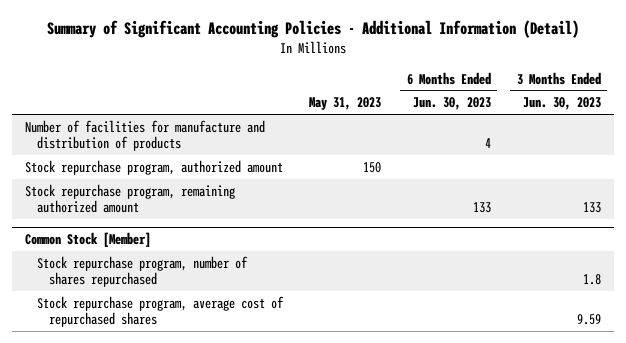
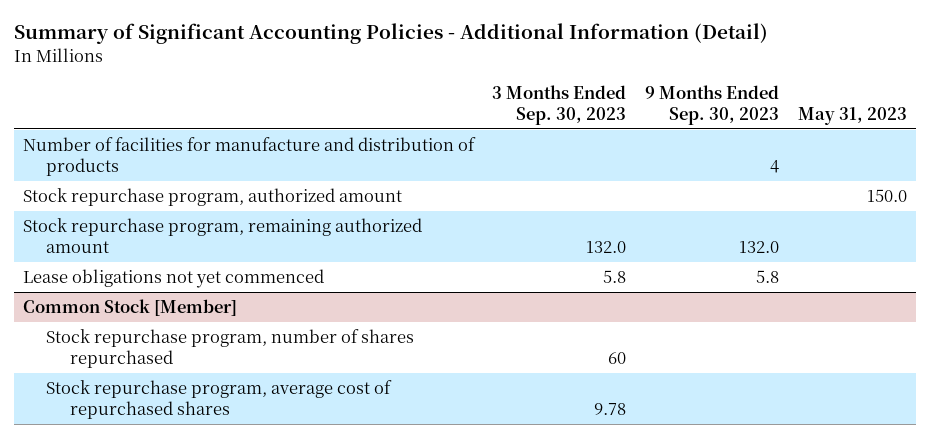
- | May 31, 2023 | 6 Months Ended Jun. 30, 2023 | 3 Months Ended Jun. 30, 2023
+ | 3 Months Ended Sep. 30, 2023 | 9 Months Ended Sep. 30, 2023 | May 31, 2023
- Stock repurchase program, authorized amount | 150 | |
+ Stock repurchase program, authorized amount | | | 150.0
+ Lease obligations not yet commenced | 5.8 | 5.8 |

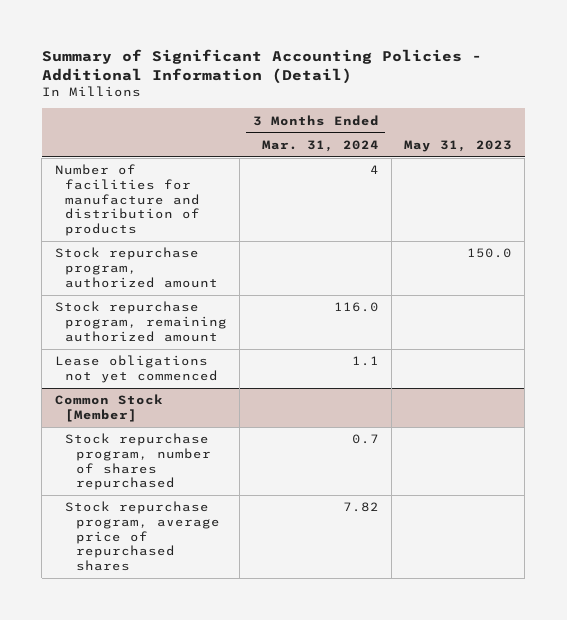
- | 3 Months Ended Sep. 30, 2023 | 9 Months Ended Sep. 30, 2023 | May 31, 2023
+ | 3 Months Ended Mar. 31, 2024 | May 31, 2023
@ Common Stock [Member]
- Stock repurchase program, average cost of repurchased shares | 9.78 | |
+ Stock repurchase program, average price of repurchased shares | 7.82 |

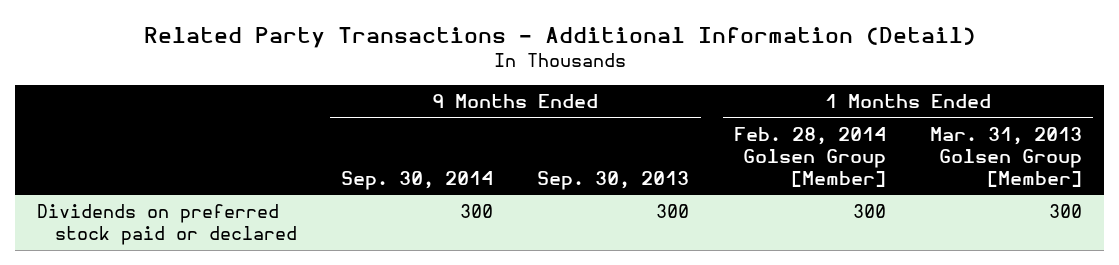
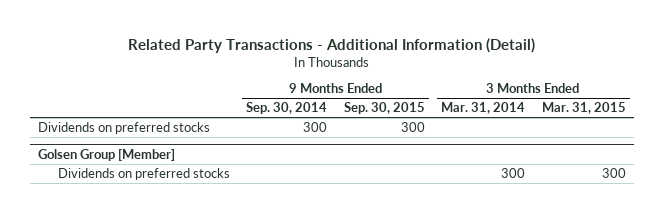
- | 9 Months Ended Sep. 30, 2014 | 9 Months Ended Sep. 30, 2013 | 1 Months Ended Feb. 28, 2014 Golsen Group [Member] | 1 Months Ended Mar. 31, 2013 Golsen Group [Member]
+ | 9 Months Ended Sep. 30, 2014 | 9 Months Ended Sep. 30, 2015 | 3 Months Ended Mar. 31, 2014 | 3 Months Ended Mar. 31, 2015
- Dividends on preferred stock paid or declared | 300 | 300 | 300 | 300
+ Dividends on preferred stocks | 300 | 300 | |
+ Golsen Group [Member]
+ Dividends on preferred stocks | | | 300 | 300

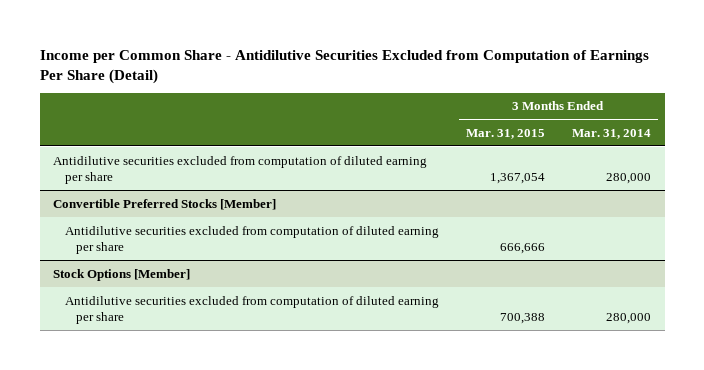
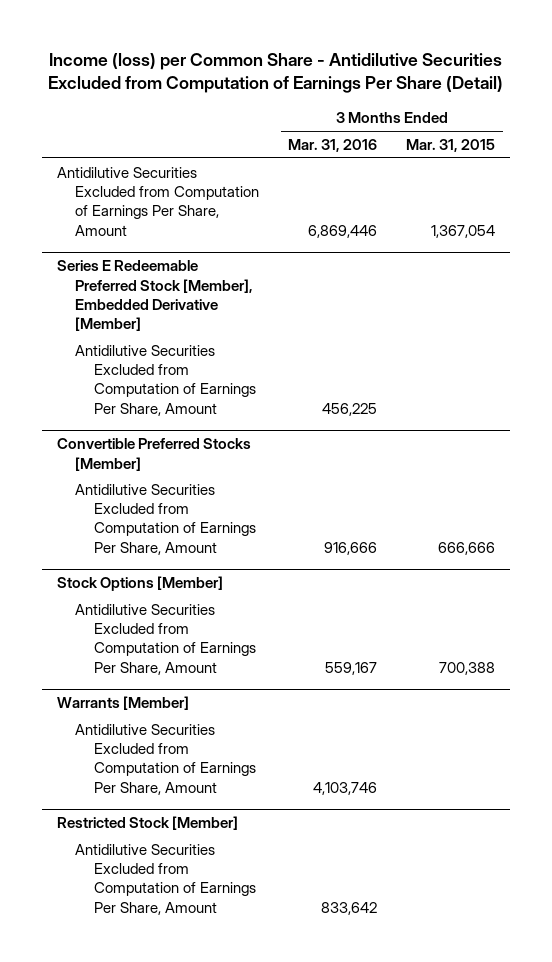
- Income per Common Share - Antidilutive Securities Excluded from Computation of Earnings Per Share (Detail)
+ Income (loss) per Common Share - Antidilutive Securities Excluded from Computation of Earnings Per Share (Detail)
- | 3 Months Ended Mar. 31, 2015 | 3 Months Ended Mar. 31, 2014
+ | 3 Months Ended Mar. 31, 2016 | 3 Months Ended Mar. 31, 2015
- Antidilutive securities excluded from computation of diluted earning per share | 1,367,054 | 280,000
+ Antidilutive Securities Excluded from Computation of Earnings Per Share, Amount | 6,869,446 | 1,367,054
+ Series E Redeemable Preferred Stock [Member], Embedded Derivative [Member]
+ Antidilutive Securities Excluded from Computation of Earnings Per Share, Amount | 456,225 |
@ Convertible Preferred Stocks [Member]
- Antidilutive securities excluded from computation of diluted earning per share | 666,666 |
+ Antidilutive Securities Excluded from Computation of Earnings Per Share, Amount | 916,666 | 666,666
@ Stock Options [Member]
- Antidilutive securities excluded from computation of diluted earning per share | 700,388 | 280,000
+ Antidilutive Securities Excluded from Computation of Earnings Per Share, Amount | 559,167 | 700,388
+ Warrants [Member]
+ Antidilutive Securities Excluded from Computation of Earnings Per Share, Amount | 4,103,746 |
+ Restricted Stock [Member]
+ Antidilutive Securities Excluded from Computation of Earnings Per Share, Amount | 833,642 |

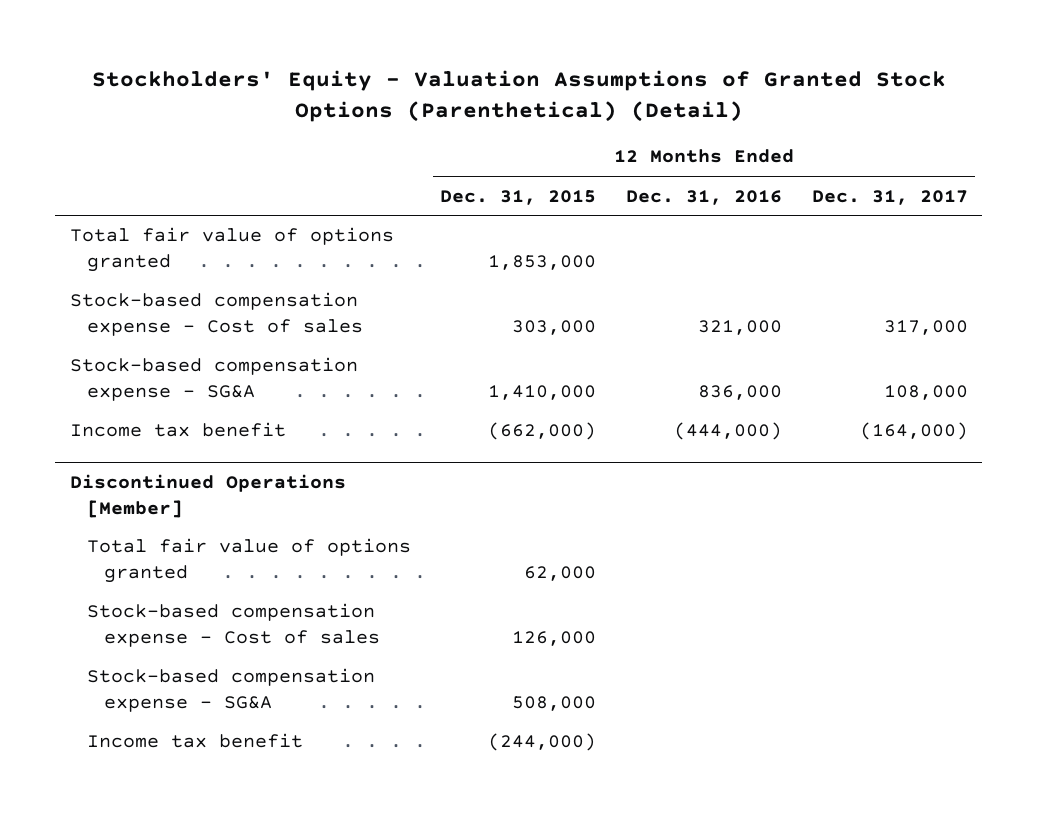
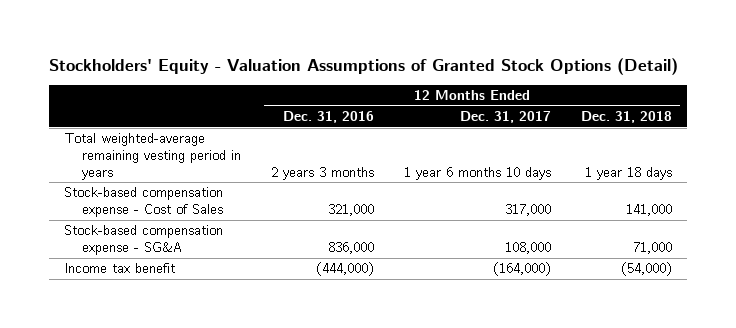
- Stockholders' Equity - Valuation Assumptions of Granted Stock Options (Parenthetical) (Detail)
+ Stockholders' Equity - Valuation Assumptions of Granted Stock Options (Detail)
- | 12 Months Ended Dec. 31, 2015 | 12 Months Ended Dec. 31, 2016 | 12 Months Ended Dec. 31, 2017
+ | 12 Months Ended Dec. 31, 2016 | 12 Months Ended Dec. 31, 2017 | 12 Months Ended Dec. 31, 2018
- Total fair value of options granted | 1,853,000 | |
- Stock-based compensation expense - Cost of sales | 303,000 | 321,000 | 317,000
+ Total weighted-average remaining vesting period in years | 2 years 3 months | 1 year 6 months 10 days | 1 year 18 days
+ Stock-based compensation expense - Cost of Sales | 321,000 | 317,000 | 141,000
- Discontinued Operations [Member]
- Total fair value of options granted | 62,000 | |
- Stock-based compensation expense - Cost of sales | 126,000 | |
- Stock-based compensation expense - SG&A | 508,000 | |
- Income tax benefit | (244,000) | |

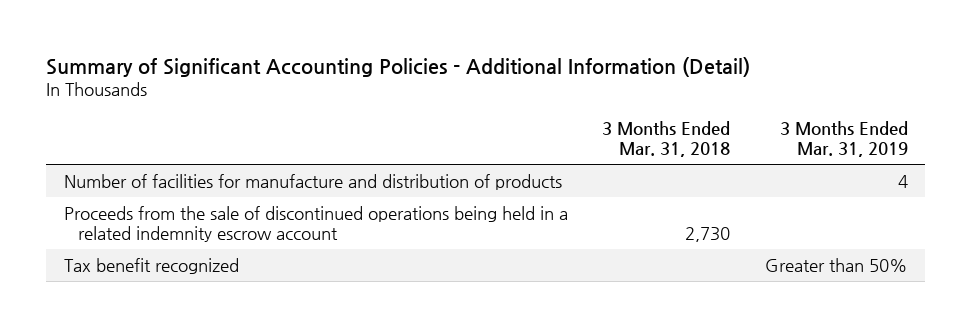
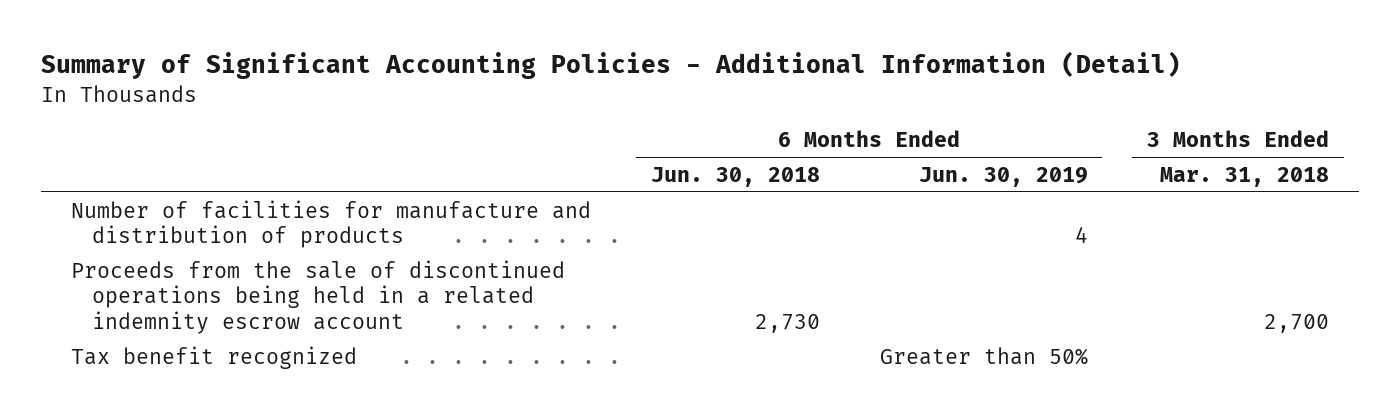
- | 3 Months Ended Mar. 31, 2018 | 3 Months Ended Mar. 31, 2019
+ | 6 Months Ended Jun. 30, 2018 | 6 Months Ended Jun. 30, 2019 | 3 Months Ended Mar. 31, 2018
- Proceeds from the sale of discontinued operations being held in a related indemnity escrow account | 2,730 |
+ Proceeds from the sale of discontinued operations being held in a related indemnity escrow account | 2,730 | | 2,700

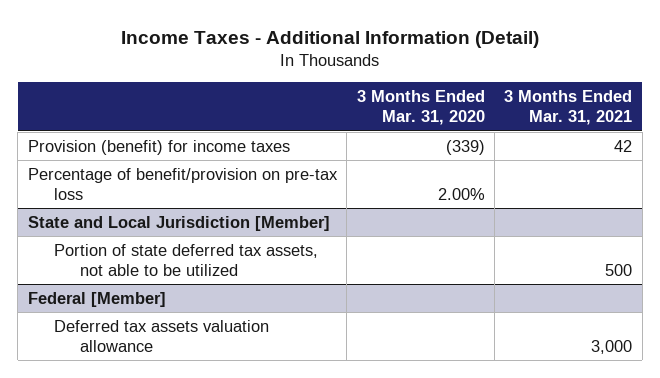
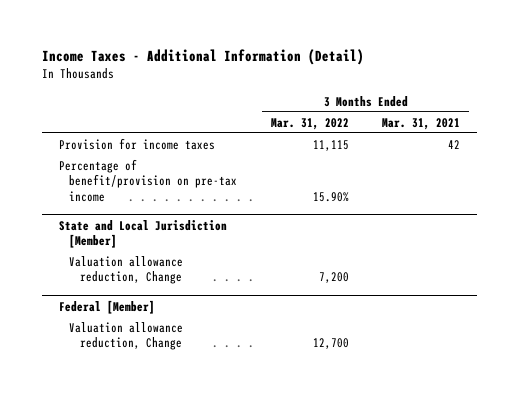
- | 3 Months Ended Mar. 31, 2020 | 3 Months Ended Mar. 31, 2021
+ | 3 Months Ended Mar. 31, 2022 | 3 Months Ended Mar. 31, 2021
- Provision (benefit) for income taxes | (339) | 42
- Percentage of benefit/provision on pre-tax loss | 2.00% |
+ Provision for income taxes | 11,115 | 42
+ Percentage of benefit/provision on pre-tax income | 15.90% |
@ State and Local Jurisdiction [Member]
- Portion of state deferred tax assets, not able to be utilized | | 500
+ Valuation allowance reduction, Change | 7,200 |
@ Federal [Member]
- Deferred tax assets valuation allowance | | 3,000
+ Valuation allowance reduction, Change | 12,700 |

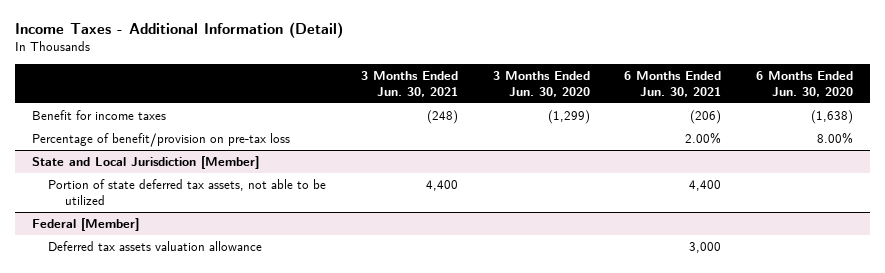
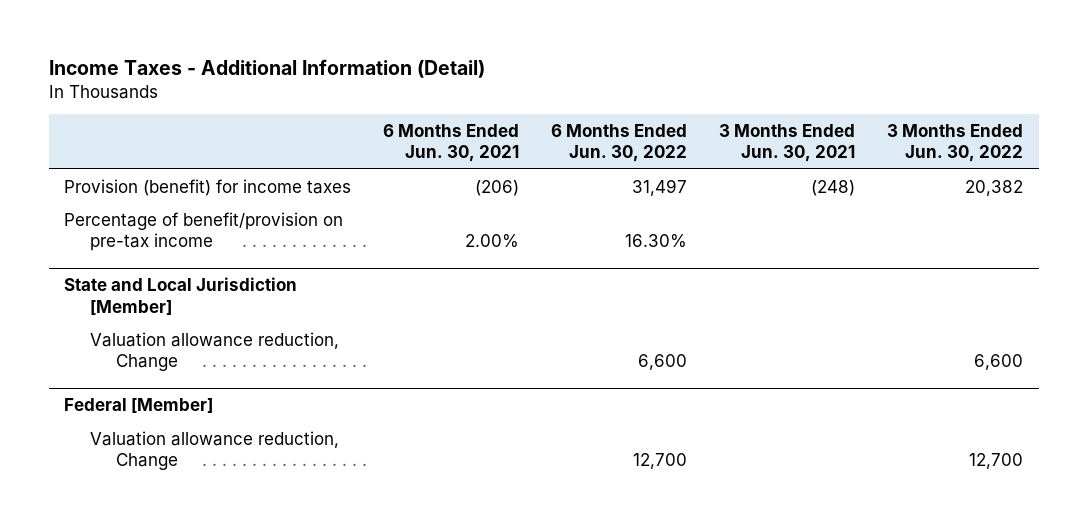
- | 3 Months Ended Jun. 30, 2021 | 3 Months Ended Jun. 30, 2020 | 6 Months Ended Jun. 30, 2021 | 6 Months Ended Jun. 30, 2020
+ | 6 Months Ended Jun. 30, 2021 | 6 Months Ended Jun. 30, 2022 | 3 Months Ended Jun. 30, 2021 | 3 Months Ended Jun. 30, 2022
- Benefit for income taxes | (248) | (1,299) | (206) | (1,638)
- Percentage of benefit/provision on pre-tax loss | | | 2.00% | 8.00%
+ Provision (benefit) for income taxes | (206) | 31,497 | (248) | 20,382
+ Percentage of benefit/provision on pre-tax income | 2.00% | 16.30% | |
@ State and Local Jurisdiction [Member]
- Portion of state deferred tax assets, not able to be utilized | 4,400 | | 4,400 |
+ Valuation allowance reduction, Change | | 6,600 | | 6,600
@ Federal [Member]
- Deferred tax assets valuation allowance | | | 3,000 |
+ Valuation allowance reduction, Change | | 12,700 | | 12,700

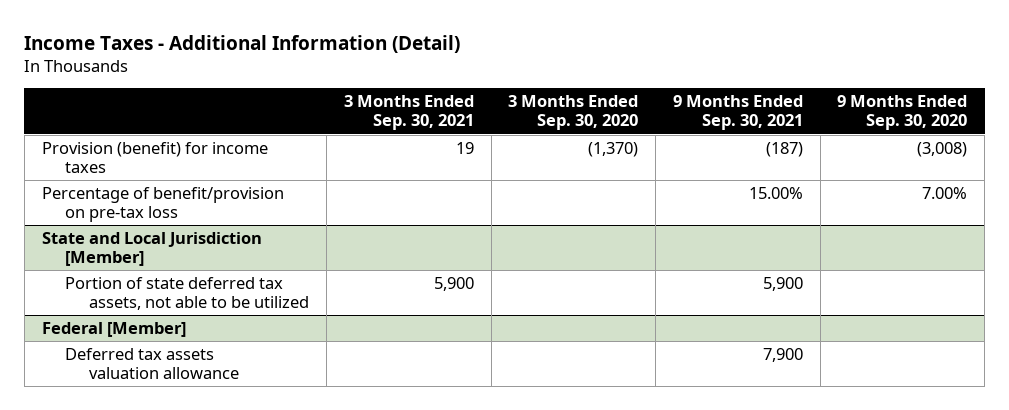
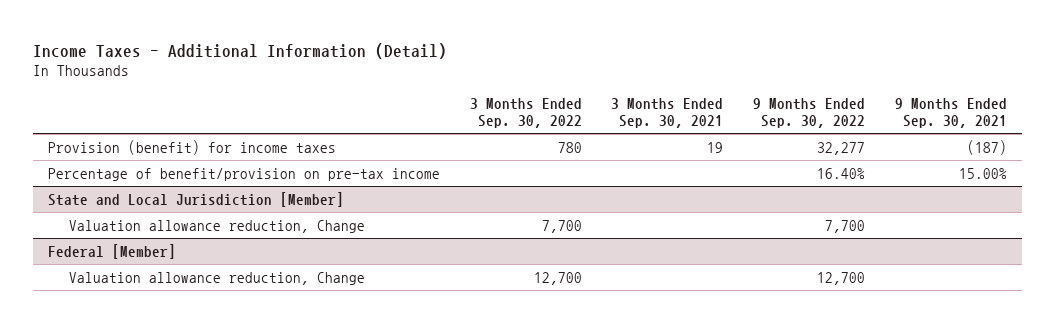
- | 3 Months Ended Sep. 30, 2021 | 3 Months Ended Sep. 30, 2020 | 9 Months Ended Sep. 30, 2021 | 9 Months Ended Sep. 30, 2020
+ | 3 Months Ended Sep. 30, 2022 | 3 Months Ended Sep. 30, 2021 | 9 Months Ended Sep. 30, 2022 | 9 Months Ended Sep. 30, 2021
- Percentage of benefit/provision on pre-tax loss | | | 15.00% | 7.00%
+ Percentage of benefit/provision on pre-tax income | | | 16.40% | 15.00%
@ State and Local Jurisdiction [Member]
- Portion of state deferred tax assets, not able to be utilized | 5,900 | | 5,900 |
+ Valuation allowance reduction, Change | 7,700 | | 7,700 |
@ Federal [Member]
- Deferred tax assets valuation allowance | | | 7,900 |
+ Valuation allowance reduction, Change | 12,700 | | 12,700 |

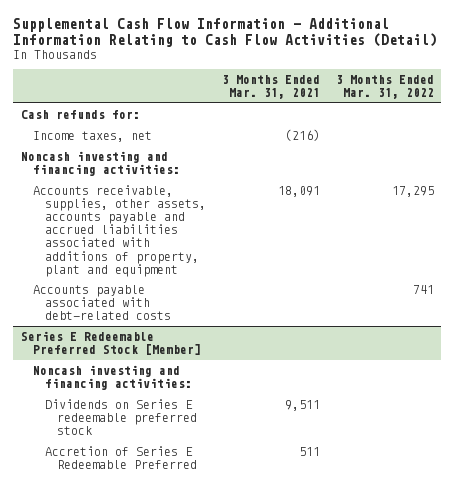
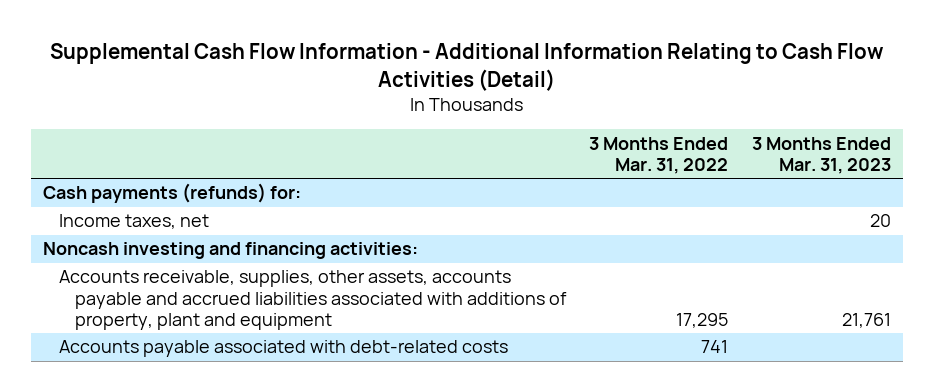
- | 3 Months Ended Mar. 31, 2021 | 3 Months Ended Mar. 31, 2022
+ | 3 Months Ended Mar. 31, 2022 | 3 Months Ended Mar. 31, 2023
- Cash refunds for:
+ Cash payments (refunds) for:
- Series E Redeemable Preferred Stock [Member]
- Noncash investing and financing activities:
- Dividends on Series E redeemable preferred stock | 9,511 |
- Accretion of Series E Redeemable Preferred | 511 |

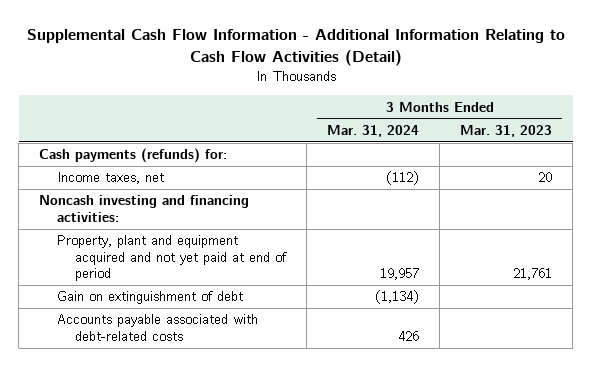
- | 3 Months Ended Mar. 31, 2022 | 3 Months Ended Mar. 31, 2023
+ | 3 Months Ended Mar. 31, 2024 | 3 Months Ended Mar. 31, 2023
- Accounts receivable, supplies, other assets, accounts payable and accrued liabilities associated with additions of property, plant and equipment | 17,295 | 21,761
+ Property, plant and equipment acquired and not yet paid at end of period | 19,957 | 21,761
+ Gain on extinguishment of debt | (1,134) |

